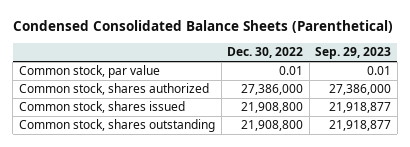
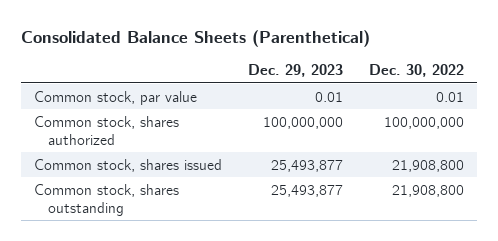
- Condensed Consolidated Balance Sheets (Parenthetical)
+ Consolidated Balance Sheets (Parenthetical)
- | Dec. 30, 2022 | Sep. 29, 2023
+ | Dec. 29, 2023 | Dec. 30, 2022
- Common stock, shares authorized | 27,386,000 | 27,386,000
+ Common stock, shares authorized | 100,000,000 | 100,000,000

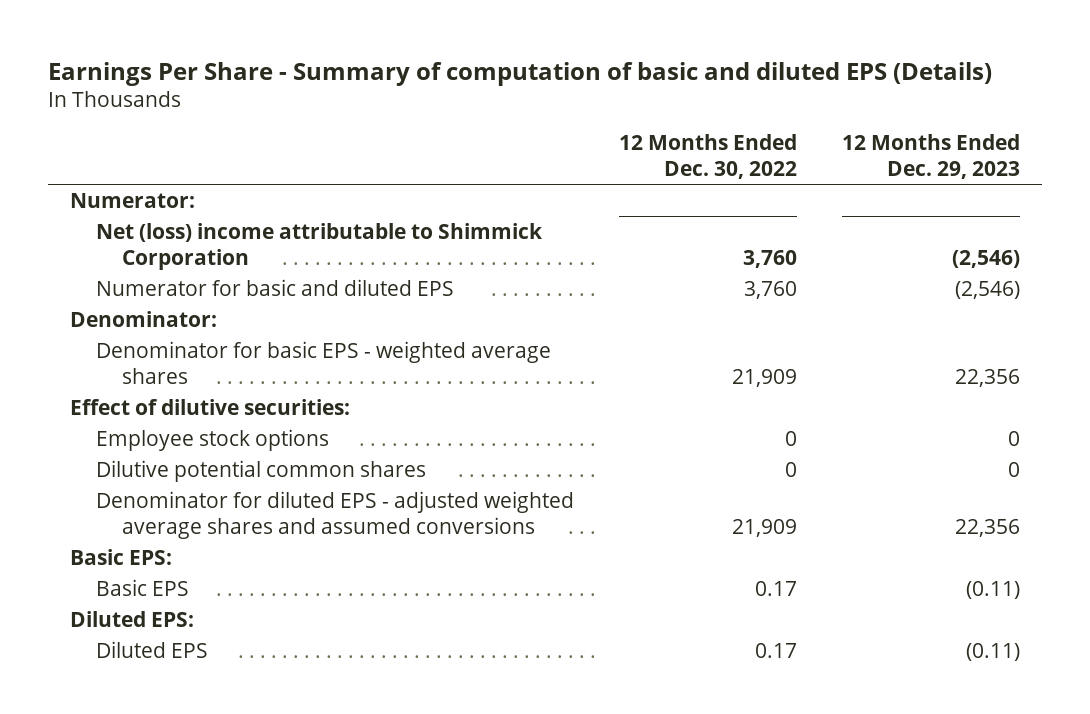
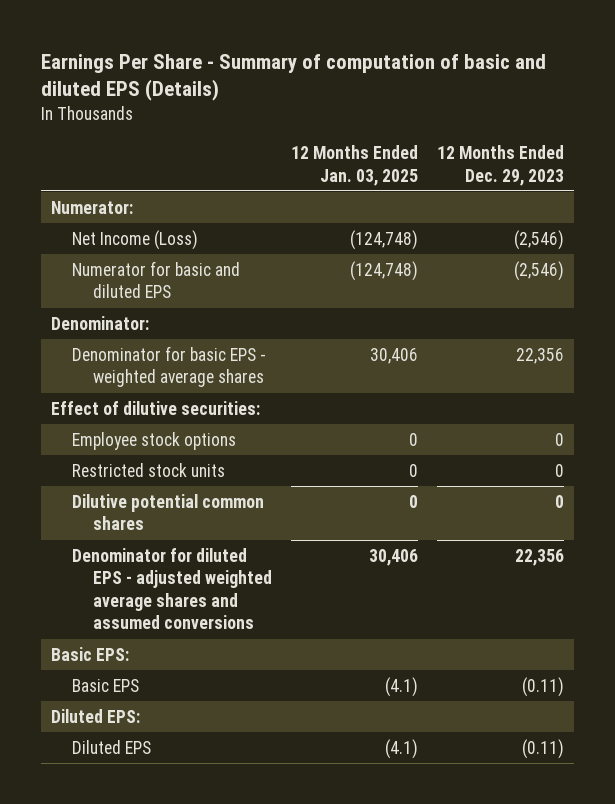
- | 12 Months Ended Dec. 30, 2022 | 12 Months Ended Dec. 29, 2023
+ | 12 Months Ended Jan. 03, 2025 | 12 Months Ended Dec. 29, 2023
- Net (loss) income attributable to Shimmick Corporation | 3,760 | (2,546)
+ Net Income (Loss) | (124,748) | (2,546)
+ Restricted stock units | 0 | 0

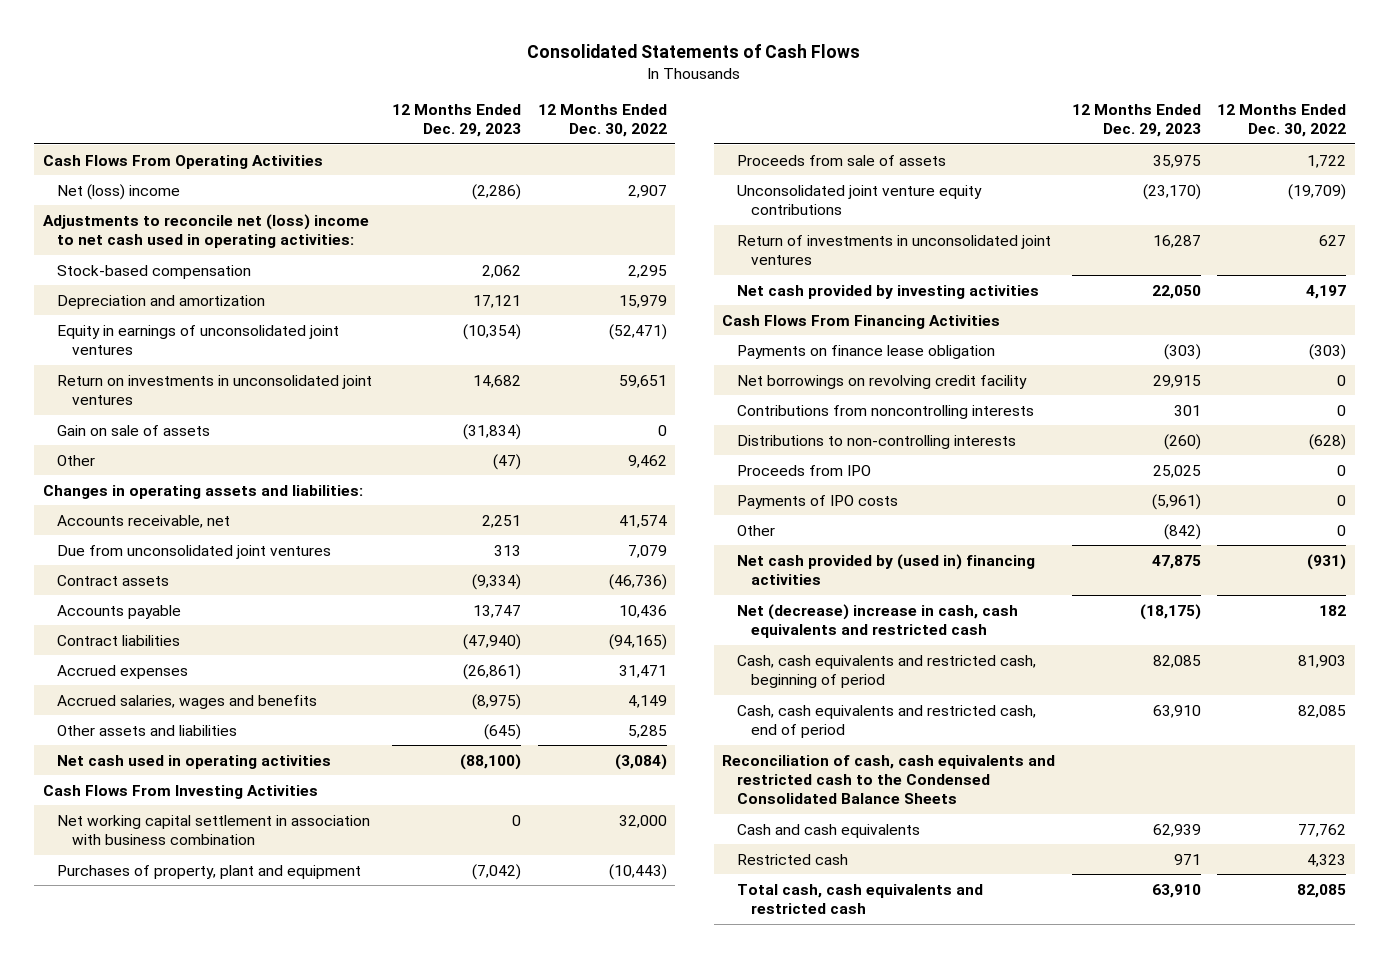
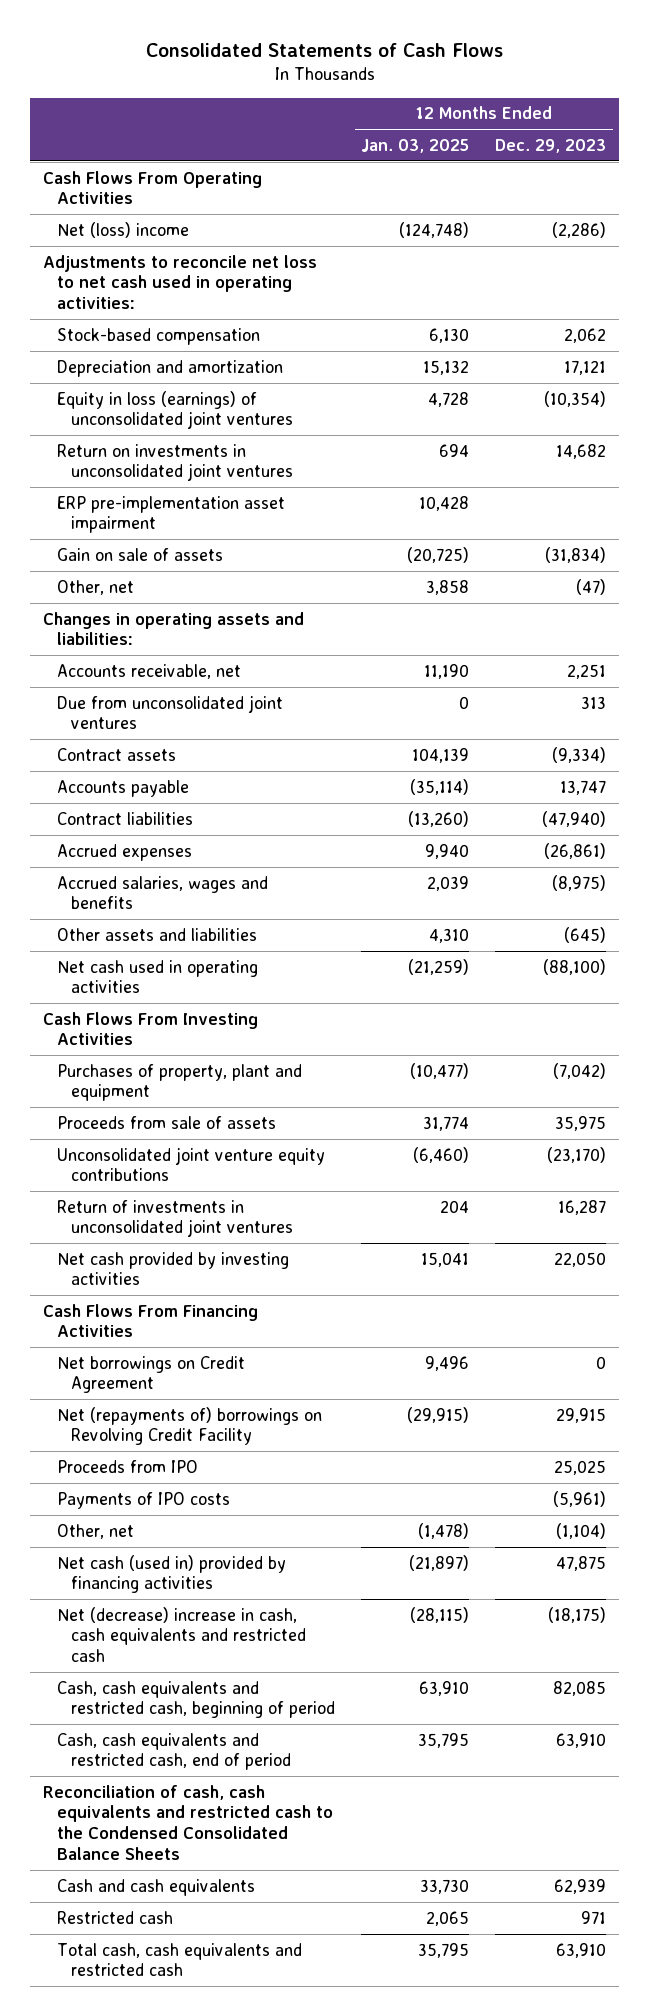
- | 12 Months Ended Dec. 29, 2023 | 12 Months Ended Dec. 30, 2022
+ | 12 Months Ended Jan. 03, 2025 | 12 Months Ended Dec. 29, 2023
- Adjustments to reconcile net (loss) income to net cash used in operating activities:
+ Adjustments to reconcile net loss to net cash used in operating activities:
- Equity in earnings of unconsolidated joint ventures | (10,354) | (52,471)
+ Equity in loss (earnings) of unconsolidated joint ventures | 4,728 | (10,354)
+ ERP pre-implementation asset impairment | 10,428 |
- Other | (47) | 9,462
+ Other, net | 3,858 | (47)
- Net working capital settlement in association with business combination | 0 | 32,000
- Payments on finance lease obligation | (303) | (303)
- Net borrowings on revolving credit facility | 29,915 | 0
- Contributions from noncontrolling interests | 301 | 0
- Distributions to non-controlling interests | (260) | (628)
+ Net borrowings on Credit Agreement | 9,496 | 0
+ Net (repayments of) borrowings on Revolving Credit Facility | (29,915) | 29,915
- Other | (842) | 0
- Net cash provided by (used in) financing activities | 47,875 | (931)
+ Other, net | (1,478) | (1,104)
+ Net cash (used in) provided by financing activities | (21,897) | 47,875

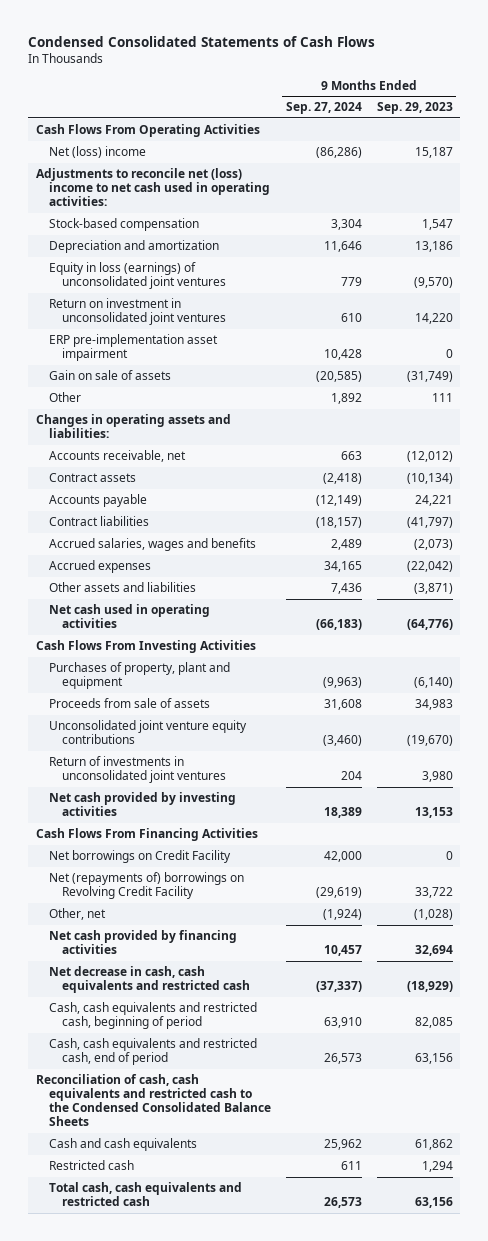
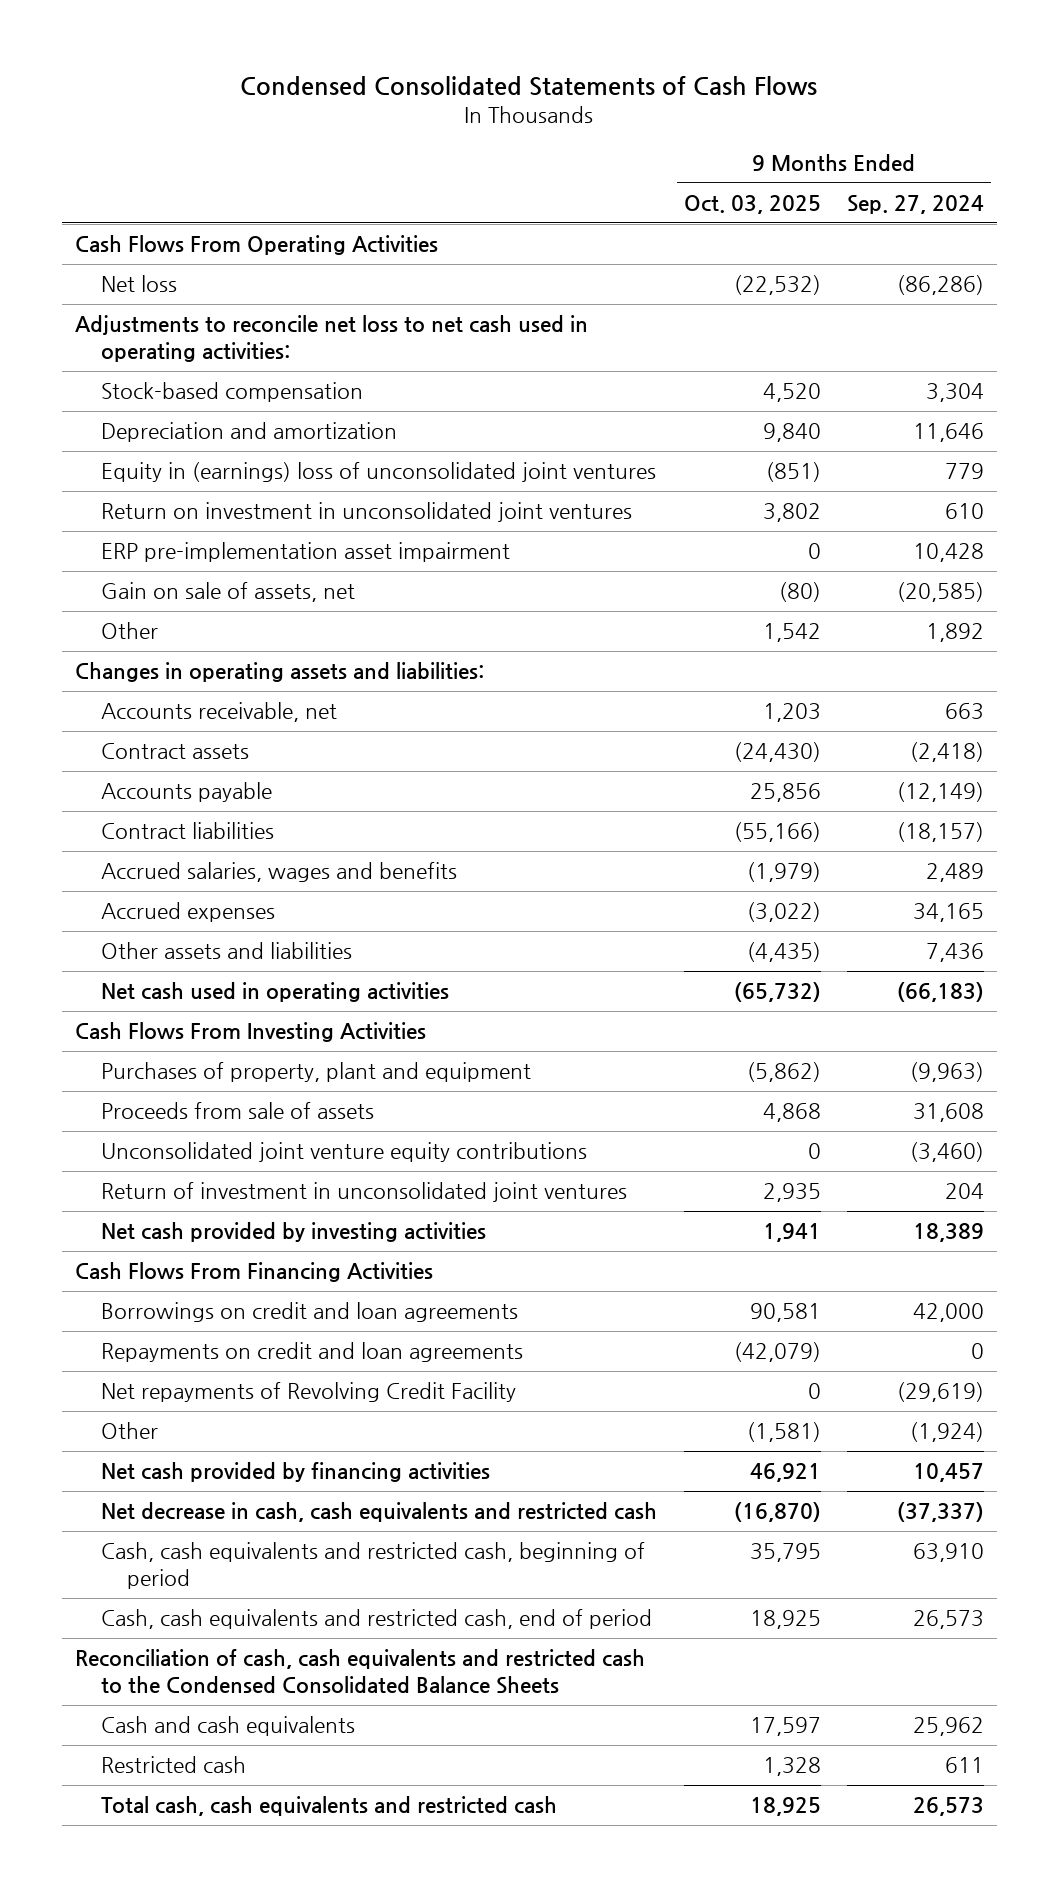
- | 9 Months Ended Sep. 27, 2024 | 9 Months Ended Sep. 29, 2023
+ | 9 Months Ended Oct. 03, 2025 | 9 Months Ended Sep. 27, 2024
- Net (loss) income | (86,286) | 15,187
- Adjustments to reconcile net (loss) income to net cash used in operating activities:
+ Net loss | (22,532) | (86,286)
+ Adjustments to reconcile net loss to net cash used in operating activities:
- Equity in loss (earnings) of unconsolidated joint ventures | 779 | (9,570)
+ Equity in (earnings) loss of unconsolidated joint ventures | (851) | 779
- Gain on sale of assets | (20,585) | (31,749)
+ Gain on sale of assets, net | (80) | (20,585)
- Return of investments in unconsolidated joint ventures | 204 | 3,980
+ Return of investment in unconsolidated joint ventures | 2,935 | 204
- Net borrowings on Credit Facility | 42,000 | 0
- Net (repayments of) borrowings on Revolving Credit Facility | (29,619) | 33,722
- Other, net | (1,924) | (1,028)
+ Borrowings on credit and loan agreements | 90,581 | 42,000
+ Repayments on credit and loan agreements | (42,079) | 0
+ Net repayments of Revolving Credit Facility | 0 | (29,619)
+ Other | (1,581) | (1,924)

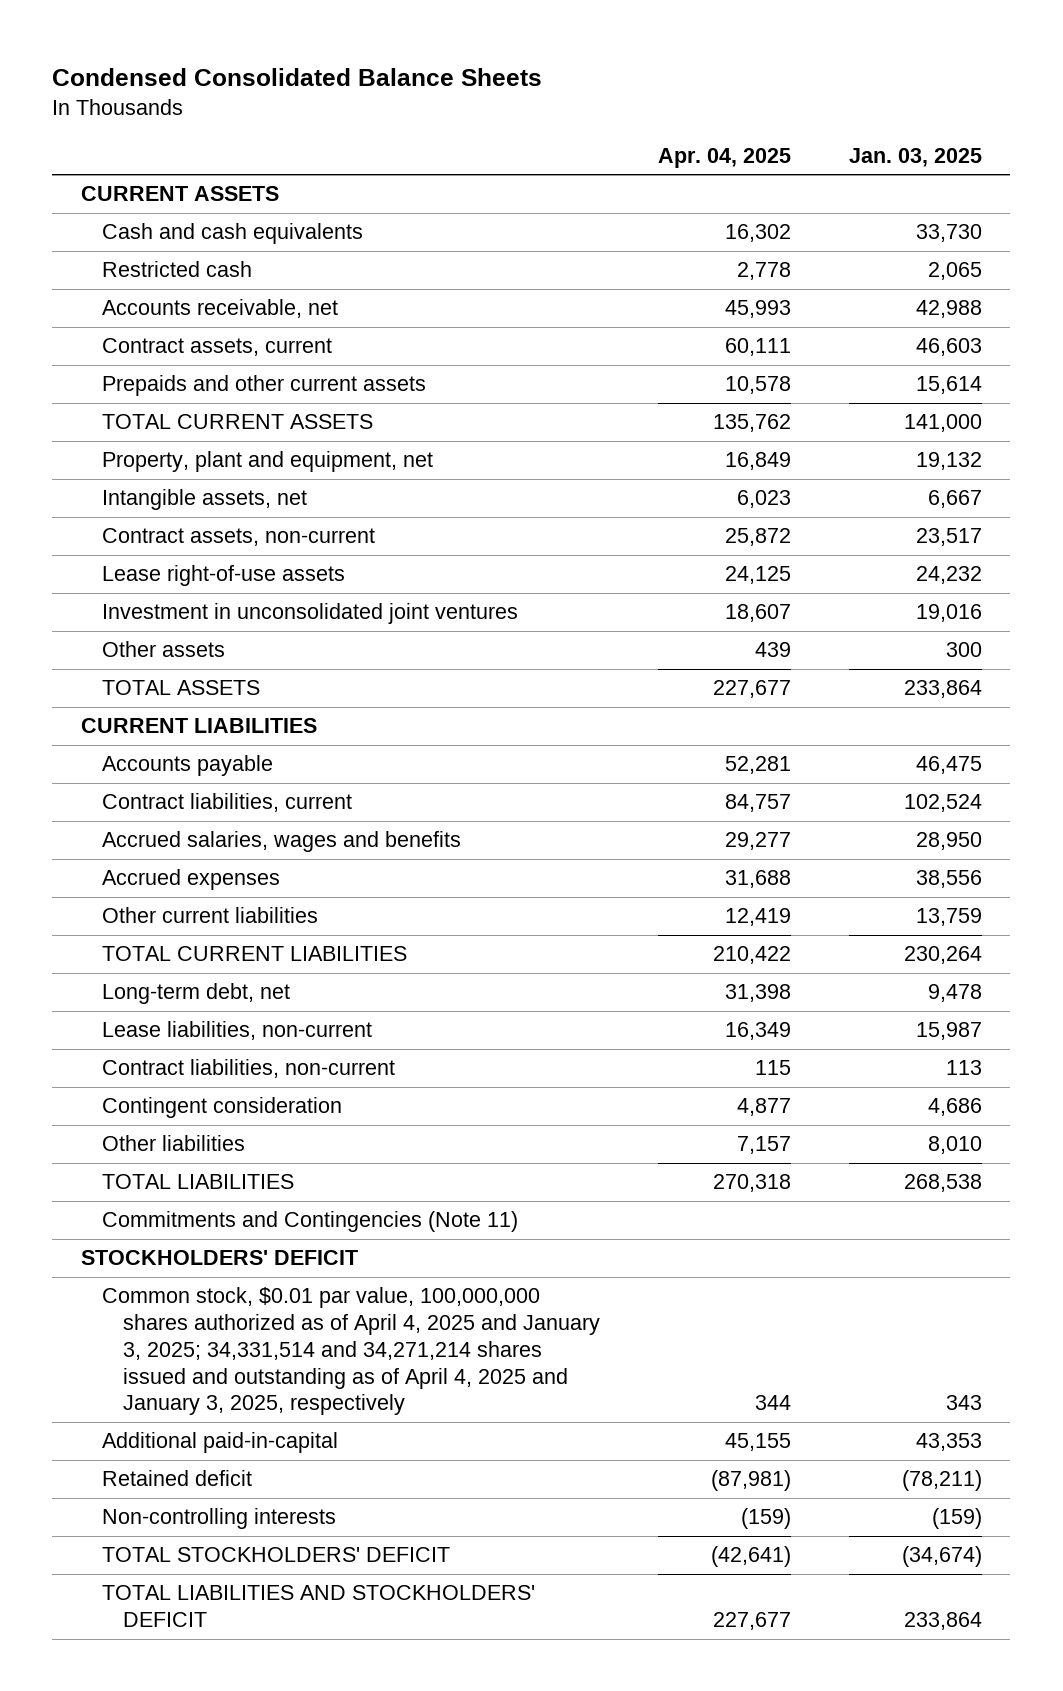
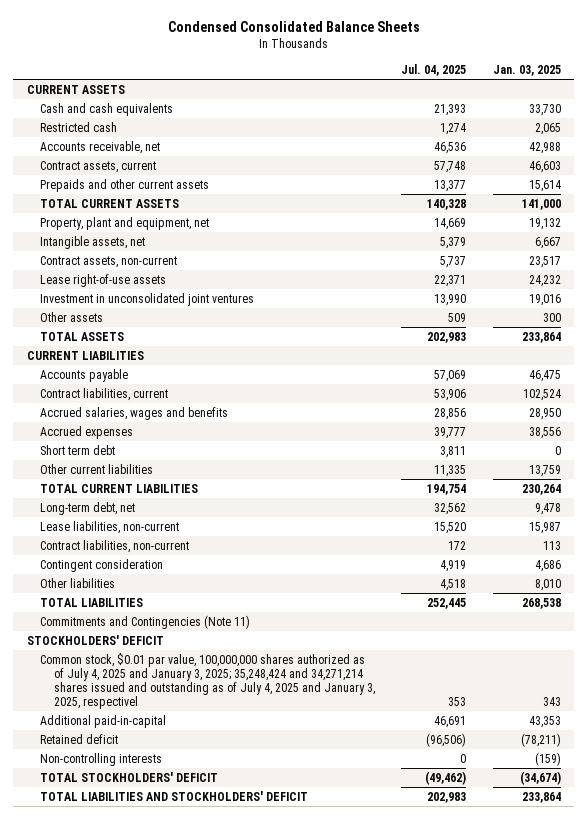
- | Apr. 04, 2025 | Jan. 03, 2025
+ | Jul. 04, 2025 | Jan. 03, 2025
+ Short term debt | 3,811 | 0
- Common stock, $0.01 par value, 100,000,000 shares authorized as of April 4, 2025 and January 3, 2025; 34,331,514 and 34,271,214 shares issued and outstanding as of April 4, 2025 and January 3, 2025, respectively | 344 | 343
+ Common stock, $0.01 par value, 100,000,000 shares authorized as of July 4, 2025 and January 3, 2025; 35,248,424 and 34,271,214 shares issued and outstanding as of July 4, 2025 and January 3, 2025, respectivel | 353 | 343

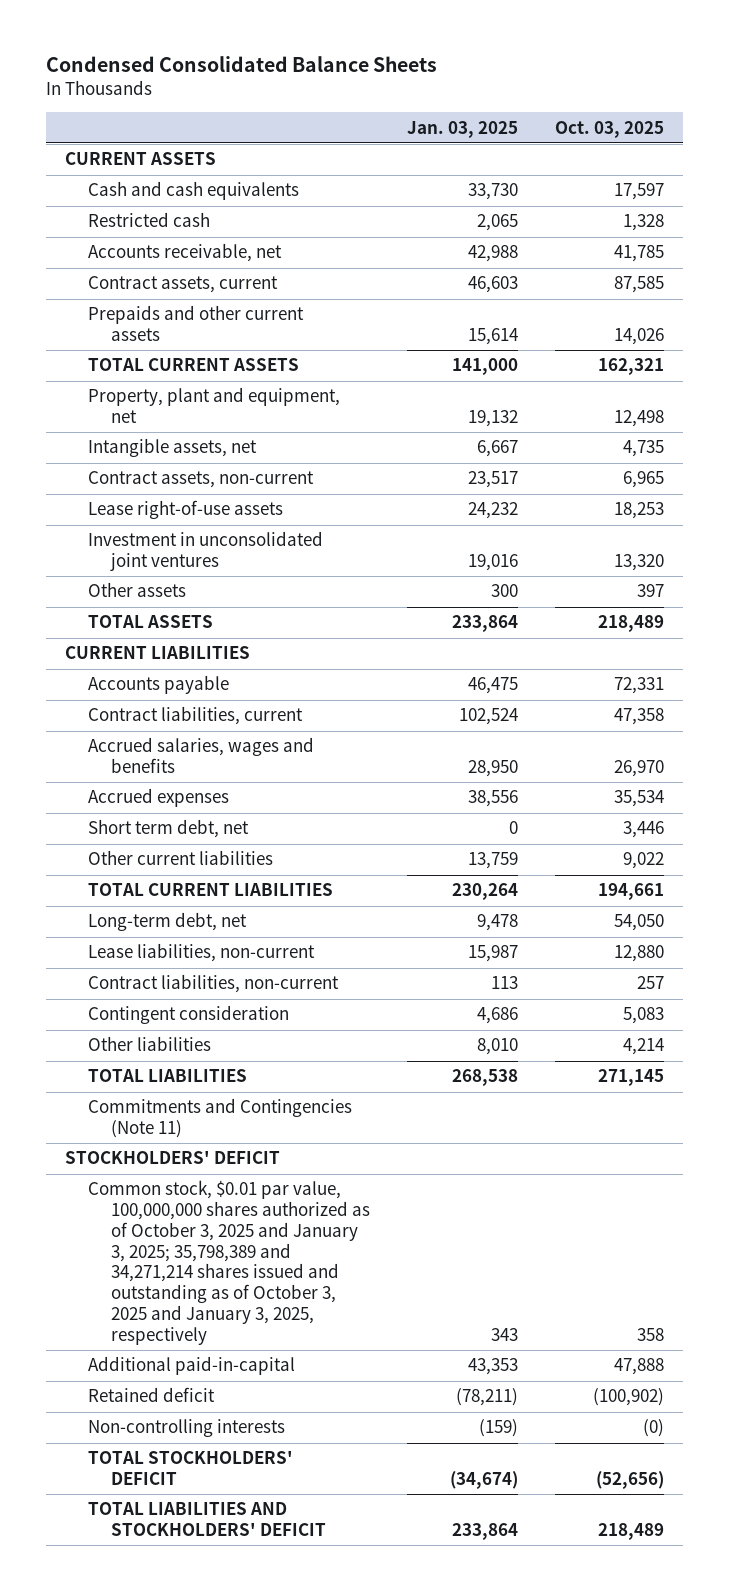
- | Jul. 04, 2025 | Jan. 03, 2025
+ | Jan. 03, 2025 | Oct. 03, 2025
- Short term debt | 3,811 | 0
+ Short term debt, net | 0 | 3,446
- Common stock, $0.01 par value, 100,000,000 shares authorized as of July 4, 2025 and January 3, 2025; 35,248,424 and 34,271,214 shares issued and outstanding as of July 4, 2025 and January 3, 2025, respectivel | 353 | 343
+ Common stock, $0.01 par value, 100,000,000 shares authorized as of October 3, 2025 and January 3, 2025; 35,798,389 and 34,271,214 shares issued and outstanding as of October 3, 2025 and January 3, 2025, respectively | 343 | 358

